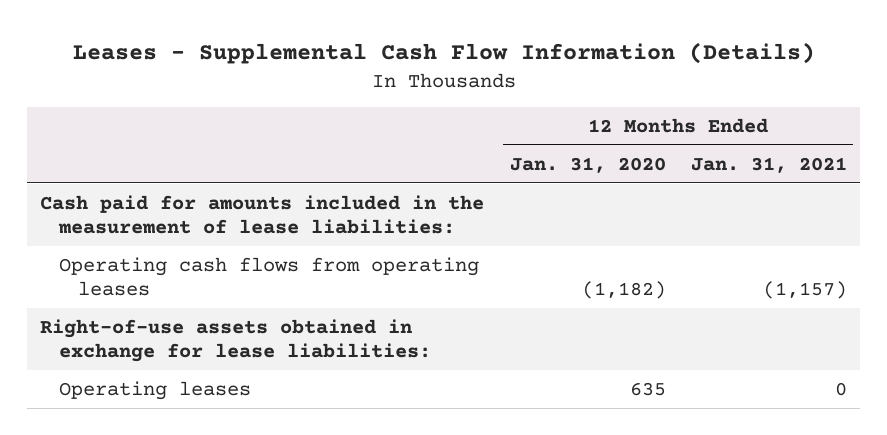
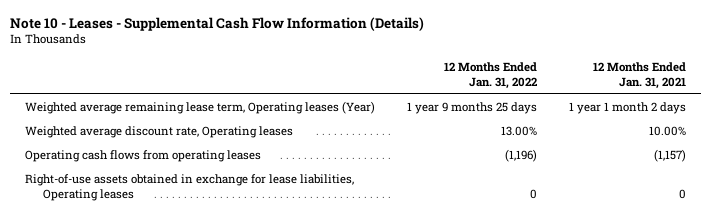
- Leases - Supplemental Cash Flow Information (Details)
+ Note 10 - Leases - Supplemental Cash Flow Information (Details)
- | 12 Months Ended Jan. 31, 2020 | 12 Months Ended Jan. 31, 2021
+ | 12 Months Ended Jan. 31, 2022 | 12 Months Ended Jan. 31, 2021
- Cash paid for amounts included in the measurement of lease liabilities:
+ Weighted average remaining lease term, Operating leases (Year) | 1 year 9 months 25 days | 1 year 1 month 2 days
+ Weighted average discount rate, Operating leases | 13.00% | 10.00%
- Right-of-use assets obtained in exchange for lease liabilities:
- Operating leases | 635 | 0
+ Right-of-use assets obtained in exchange for lease liabilities, Operating leases | 0 | 0

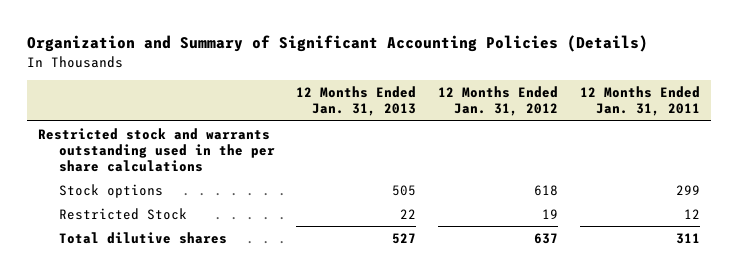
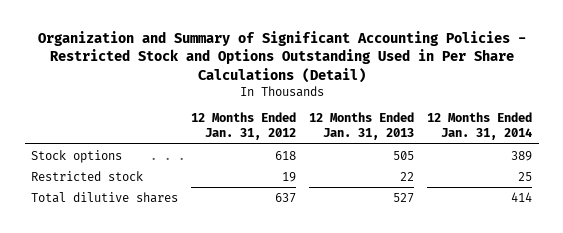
- Organization and Summary of Significant Accounting Policies (Details)
+ Organization and Summary of Significant Accounting Policies - Restricted Stock and Options Outstanding Used in Per Share Calculations (Detail)
- | 12 Months Ended Jan. 31, 2013 | 12 Months Ended Jan. 31, 2012 | 12 Months Ended Jan. 31, 2011
+ | 12 Months Ended Jan. 31, 2012 | 12 Months Ended Jan. 31, 2013 | 12 Months Ended Jan. 31, 2014
- Restricted stock and warrants outstanding used in the per share calculations
- Restricted Stock | 22 | 19 | 12
+ Restricted stock | 19 | 22 | 25

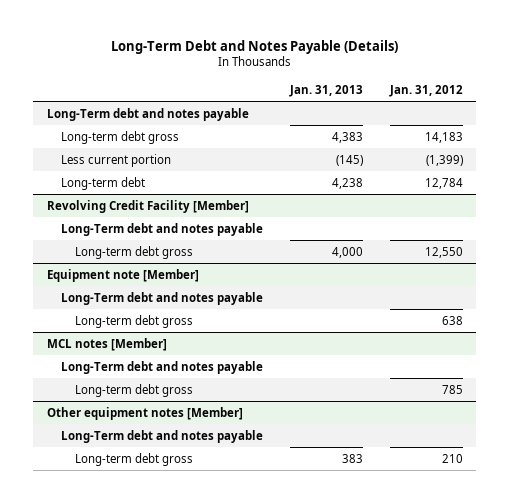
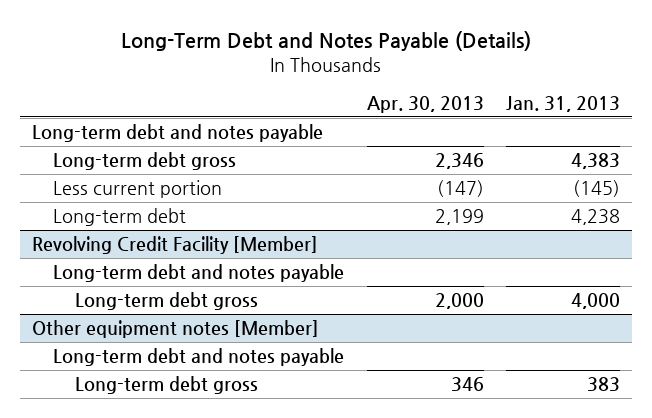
- | Jan. 31, 2013 | Jan. 31, 2012
+ | Apr. 30, 2013 | Jan. 31, 2013
- Long-Term debt and notes payable
+ Long-term debt and notes payable
@ Revolving Credit Facility [Member]
- Long-Term debt and notes payable
+ Long-term debt and notes payable
- Equipment note [Member]
- Long-Term debt and notes payable
- Long-term debt gross | | 638
- MCL notes [Member]
- Long-Term debt and notes payable
- Long-term debt gross | | 785
@ Other equipment notes [Member]
- Long-Term debt and notes payable
+ Long-term debt and notes payable

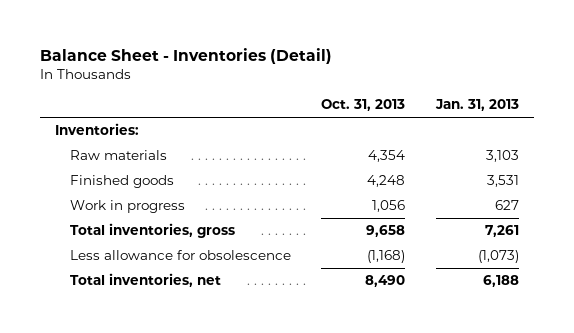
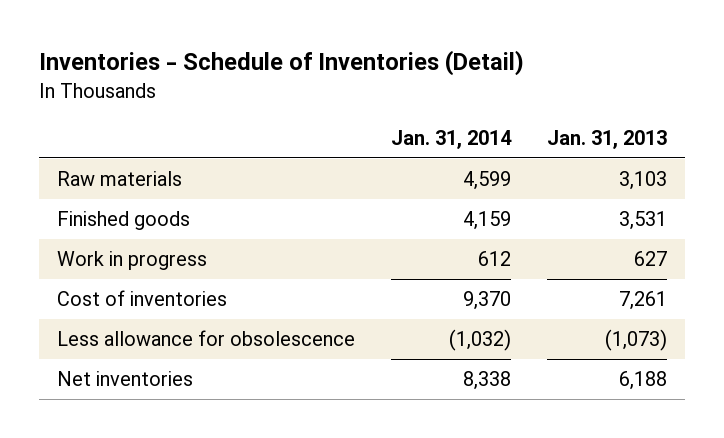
- Balance Sheet - Inventories (Detail)
+ Inventories - Schedule of Inventories (Detail)
- | Oct. 31, 2013 | Jan. 31, 2013
+ | Jan. 31, 2014 | Jan. 31, 2013
- Inventories:
- Total inventories, gross | 9,658 | 7,261
+ Cost of inventories | 9,370 | 7,261
- Total inventories, net | 8,490 | 6,188
+ Net inventories | 8,338 | 6,188

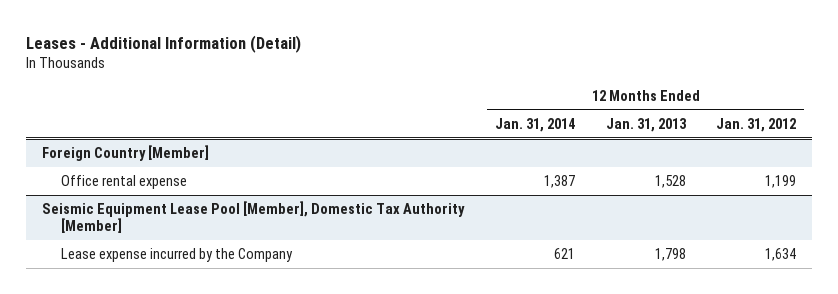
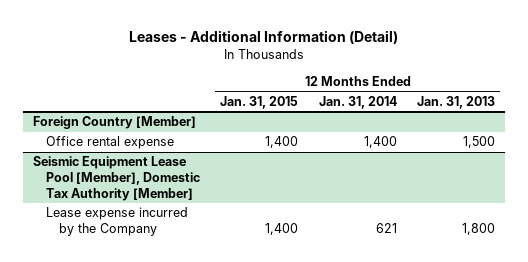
- | 12 Months Ended Jan. 31, 2014 | 12 Months Ended Jan. 31, 2013 | 12 Months Ended Jan. 31, 2012
+ | 12 Months Ended Jan. 31, 2015 | 12 Months Ended Jan. 31, 2014 | 12 Months Ended Jan. 31, 2013
@ Foreign Country [Member]
- Office rental expense | 1,387 | 1,528 | 1,199
+ Office rental expense | 1,400 | 1,400 | 1,500
@ Seismic Equipment Lease Pool [Member], Domestic Tax Authority [Member]
- Lease expense incurred by the Company | 621 | 1,798 | 1,634
+ Lease expense incurred by the Company | 1,400 | 621 | 1,800

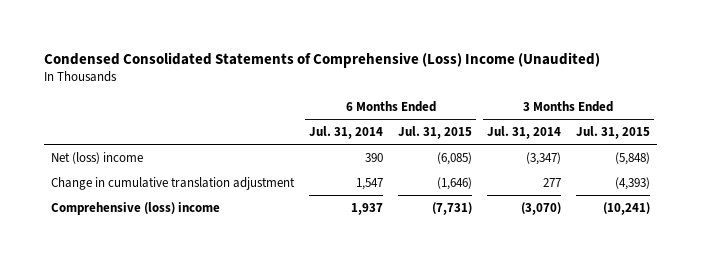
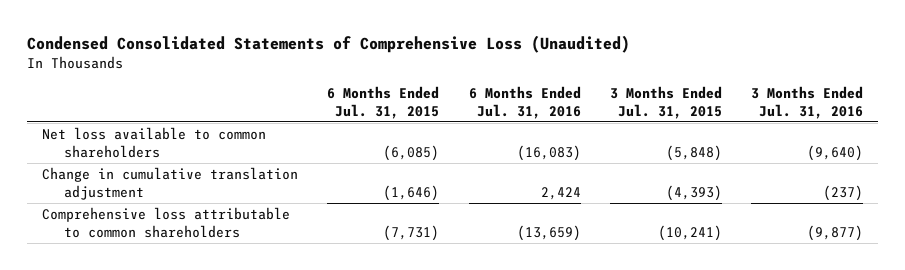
- Condensed Consolidated Statements of Comprehensive (Loss) Income (Unaudited)
+ Condensed Consolidated Statements of Comprehensive Loss (Unaudited)
- | 6 Months Ended Jul. 31, 2014 | 6 Months Ended Jul. 31, 2015 | 3 Months Ended Jul. 31, 2014 | 3 Months Ended Jul. 31, 2015
+ | 6 Months Ended Jul. 31, 2015 | 6 Months Ended Jul. 31, 2016 | 3 Months Ended Jul. 31, 2015 | 3 Months Ended Jul. 31, 2016
- Net (loss) income | 390 | (6,085) | (3,347) | (5,848)
+ Net loss available to common shareholders | (6,085) | (16,083) | (5,848) | (9,640)
- Comprehensive (loss) income | 1,937 | (7,731) | (3,070) | (10,241)
+ Comprehensive loss attributable to common shareholders | (7,731) | (13,659) | (10,241) | (9,877)

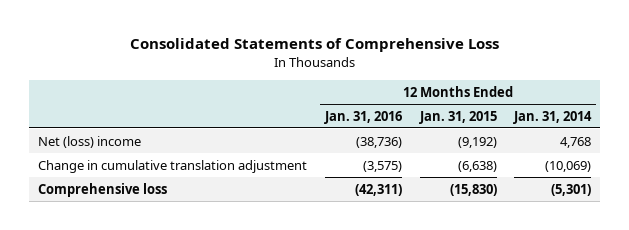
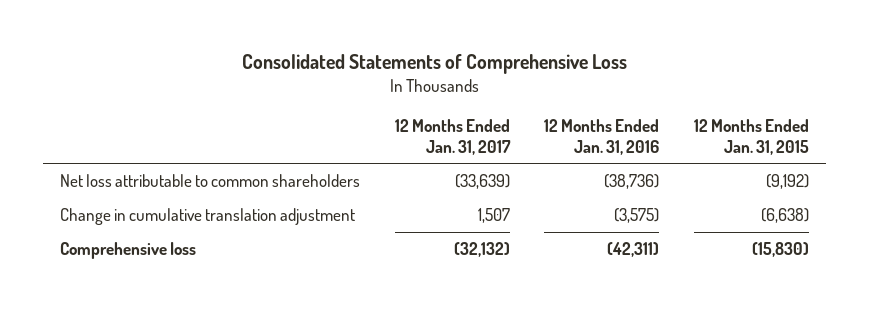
- | 12 Months Ended Jan. 31, 2016 | 12 Months Ended Jan. 31, 2015 | 12 Months Ended Jan. 31, 2014
+ | 12 Months Ended Jan. 31, 2017 | 12 Months Ended Jan. 31, 2016 | 12 Months Ended Jan. 31, 2015
- Net (loss) income | (38,736) | (9,192) | 4,768
+ Net loss attributable to common shareholders | (33,639) | (38,736) | (9,192)

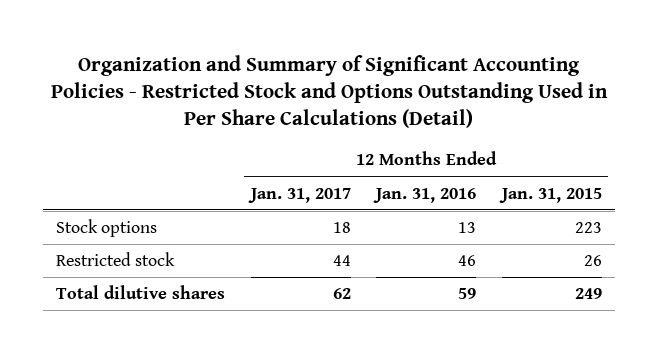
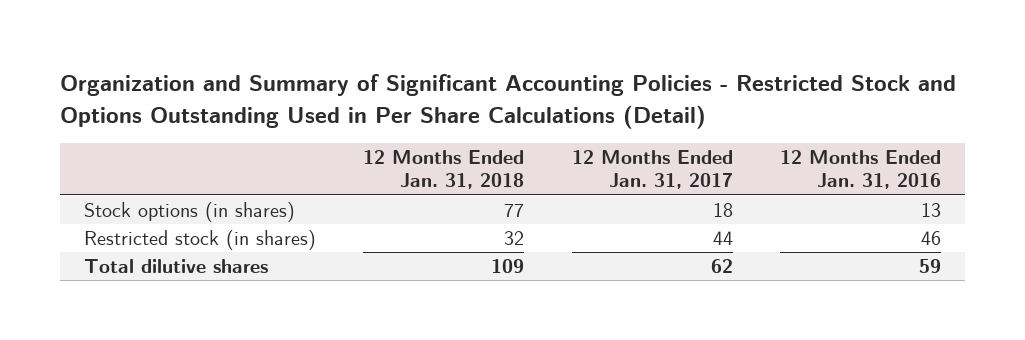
- | 12 Months Ended Jan. 31, 2017 | 12 Months Ended Jan. 31, 2016 | 12 Months Ended Jan. 31, 2015
+ | 12 Months Ended Jan. 31, 2018 | 12 Months Ended Jan. 31, 2017 | 12 Months Ended Jan. 31, 2016
- Stock options | 18 | 13 | 223
- Restricted stock | 44 | 46 | 26
+ Stock options (in shares) | 77 | 18 | 13
+ Restricted stock (in shares) | 32 | 44 | 46

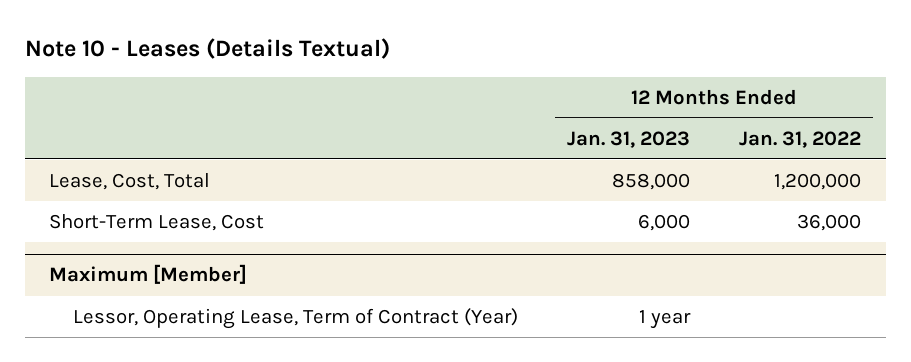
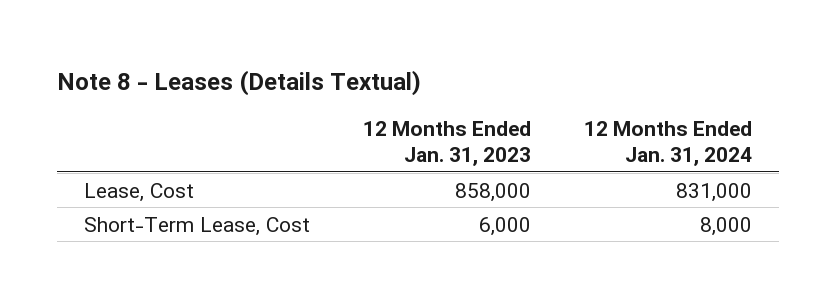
- Note 10 - Leases (Details Textual)
+ Note 8 - Leases (Details Textual)
- | 12 Months Ended Jan. 31, 2023 | 12 Months Ended Jan. 31, 2022
+ | 12 Months Ended Jan. 31, 2023 | 12 Months Ended Jan. 31, 2024
- Lease, Cost, Total | 858,000 | 1,200,000
+ Lease, Cost | 858,000 | 831,000
- Maximum [Member]
- Lessor, Operating Lease, Term of Contract (Year) | 1 year |

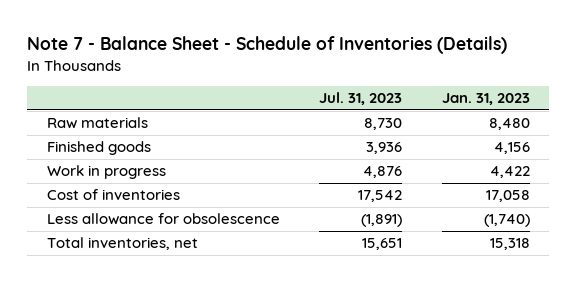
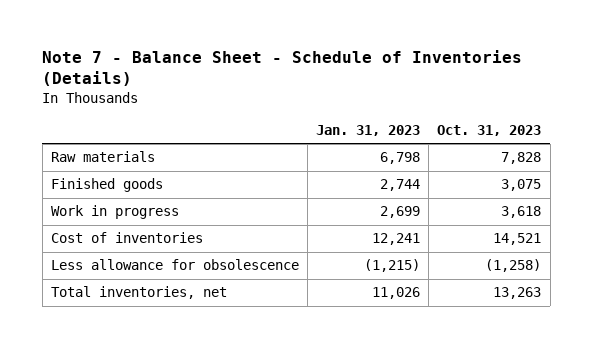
- | Jul. 31, 2023 | Jan. 31, 2023
+ | Jan. 31, 2023 | Oct. 31, 2023
- Raw materials | 8,730 | 8,480
- Finished goods | 3,936 | 4,156
- Work in progress | 4,876 | 4,422
- Cost of inventories | 17,542 | 17,058
- Less allowance for obsolescence | (1,891) | (1,740)
- Total inventories, net | 15,651 | 15,318
+ Raw materials | 6,798 | 7,828
+ Finished goods | 2,744 | 3,075
+ Work in progress | 2,699 | 3,618
+ Cost of inventories | 12,241 | 14,521
+ Less allowance for obsolescence | (1,215) | (1,258)
+ Total inventories, net | 11,026 | 13,263

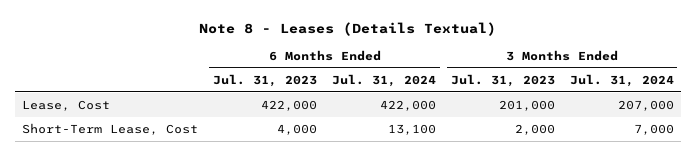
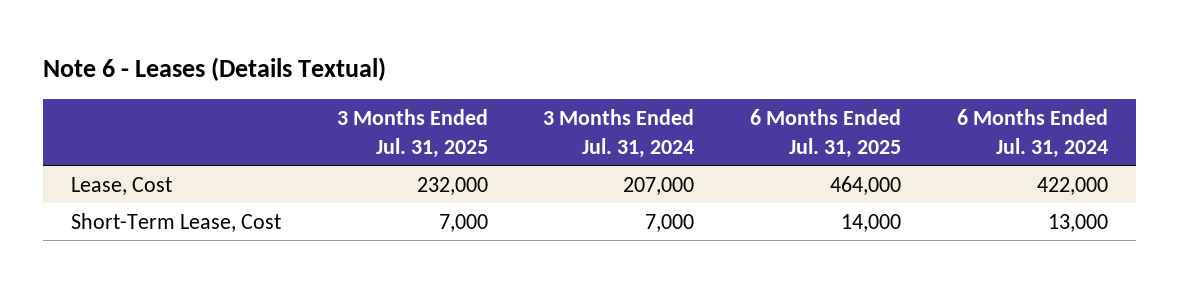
- Note 8 - Leases (Details Textual)
+ Note 6 - Leases (Details Textual)
- | 6 Months Ended Jul. 31, 2023 | 6 Months Ended Jul. 31, 2024 | 3 Months Ended Jul. 31, 2023 | 3 Months Ended Jul. 31, 2024
+ | 3 Months Ended Jul. 31, 2025 | 3 Months Ended Jul. 31, 2024 | 6 Months Ended Jul. 31, 2025 | 6 Months Ended Jul. 31, 2024
- Short-Term Lease, Cost | 4,000 | 13,100 | 2,000 | 7,000
+ Short-Term Lease, Cost | 7,000 | 7,000 | 14,000 | 13,000

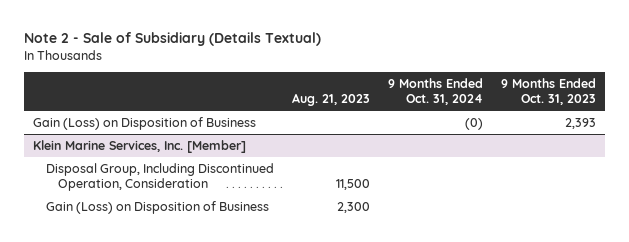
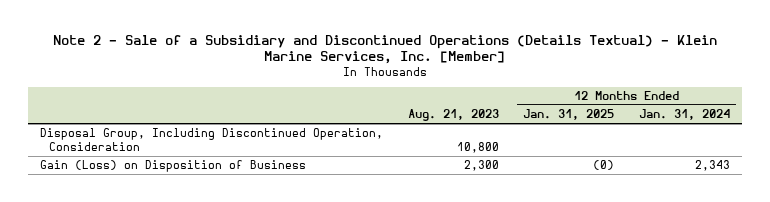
- Note 2 - Sale of Subsidiary (Details Textual)
+ Note 2 - Sale of a Subsidiary and Discontinued Operations (Details Textual) - Klein Marine Services, Inc. [Member]
- | Aug. 21, 2023 | 9 Months Ended Oct. 31, 2024 | 9 Months Ended Oct. 31, 2023
+ | Aug. 21, 2023 | 12 Months Ended Jan. 31, 2025 | 12 Months Ended Jan. 31, 2024
- Gain (Loss) on Disposition of Business | | (0) | 2,393
- Klein Marine Services, Inc. [Member]
- Disposal Group, Including Discontinued Operation, Consideration | 11,500 | |
+ Disposal Group, Including Discontinued Operation, Consideration | 10,800 | |

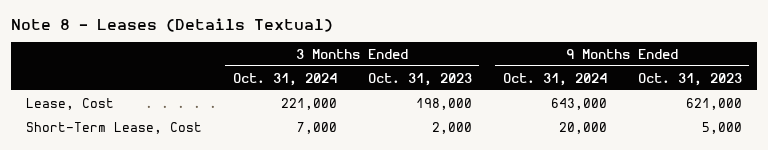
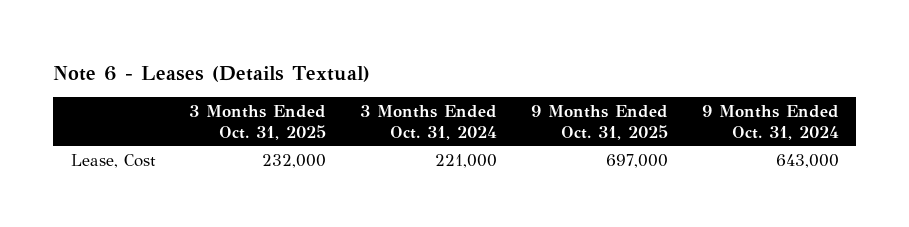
- Note 8 - Leases (Details Textual)
+ Note 6 - Leases (Details Textual)
- | 3 Months Ended Oct. 31, 2024 | 3 Months Ended Oct. 31, 2023 | 9 Months Ended Oct. 31, 2024 | 9 Months Ended Oct. 31, 2023
+ | 3 Months Ended Oct. 31, 2025 | 3 Months Ended Oct. 31, 2024 | 9 Months Ended Oct. 31, 2025 | 9 Months Ended Oct. 31, 2024
- Short-Term Lease, Cost | 7,000 | 2,000 | 20,000 | 5,000

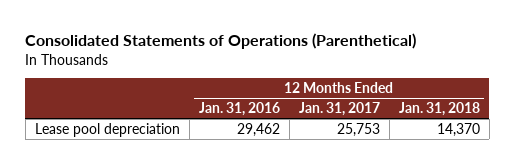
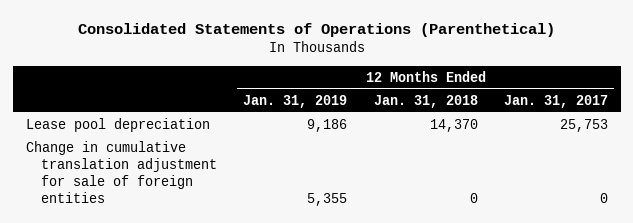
- | 12 Months Ended Jan. 31, 2016 | 12 Months Ended Jan. 31, 2017 | 12 Months Ended Jan. 31, 2018
+ | 12 Months Ended Jan. 31, 2019 | 12 Months Ended Jan. 31, 2018 | 12 Months Ended Jan. 31, 2017
+ Change in cumulative translation adjustment for sale of foreign entities | 5,355 | 0 | 0

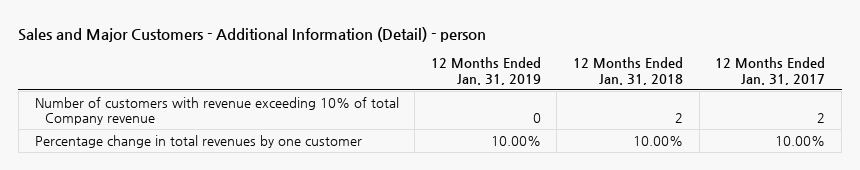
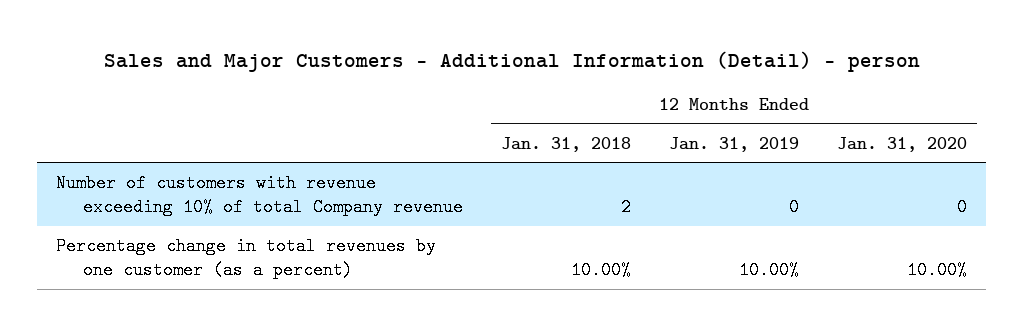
- | 12 Months Ended Jan. 31, 2019 | 12 Months Ended Jan. 31, 2018 | 12 Months Ended Jan. 31, 2017
+ | 12 Months Ended Jan. 31, 2018 | 12 Months Ended Jan. 31, 2019 | 12 Months Ended Jan. 31, 2020
- Percentage change in total revenues by one customer | 10.00% | 10.00% | 10.00%
+ Percentage change in total revenues by one customer (as a percent) | 10.00% | 10.00% | 10.00%

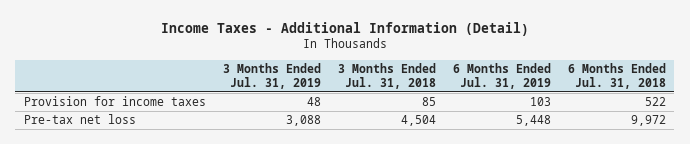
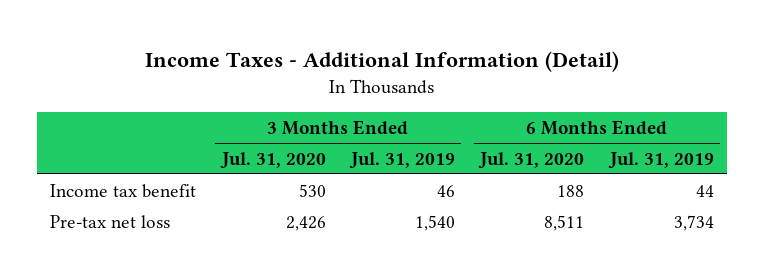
- | 3 Months Ended Jul. 31, 2019 | 3 Months Ended Jul. 31, 2018 | 6 Months Ended Jul. 31, 2019 | 6 Months Ended Jul. 31, 2018
+ | 3 Months Ended Jul. 31, 2020 | 3 Months Ended Jul. 31, 2019 | 6 Months Ended Jul. 31, 2020 | 6 Months Ended Jul. 31, 2019
- Provision for income taxes | 48 | 85 | 103 | 522
- Pre-tax net loss | 3,088 | 4,504 | 5,448 | 9,972
+ Income tax benefit | 530 | 46 | 188 | 44
+ Pre-tax net loss | 2,426 | 1,540 | 8,511 | 3,734

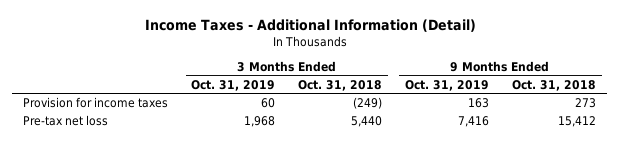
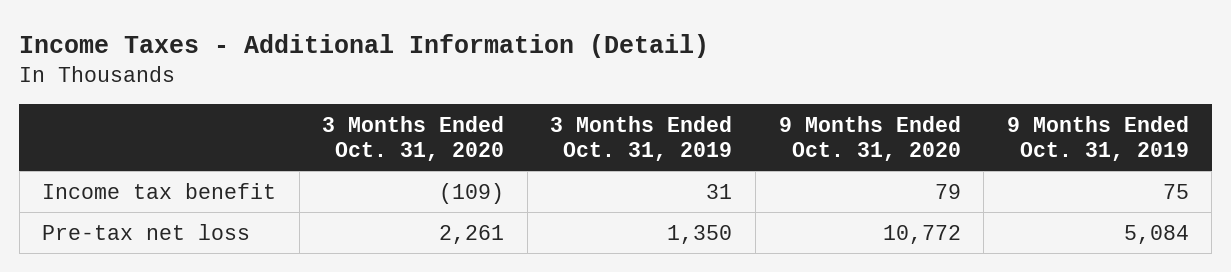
- | 3 Months Ended Oct. 31, 2019 | 3 Months Ended Oct. 31, 2018 | 9 Months Ended Oct. 31, 2019 | 9 Months Ended Oct. 31, 2018
+ | 3 Months Ended Oct. 31, 2020 | 3 Months Ended Oct. 31, 2019 | 9 Months Ended Oct. 31, 2020 | 9 Months Ended Oct. 31, 2019
- Provision for income taxes | 60 | (249) | 163 | 273
- Pre-tax net loss | 1,968 | 5,440 | 7,416 | 15,412
+ Income tax benefit | (109) | 31 | 79 | 75
+ Pre-tax net loss | 2,261 | 1,350 | 10,772 | 5,084

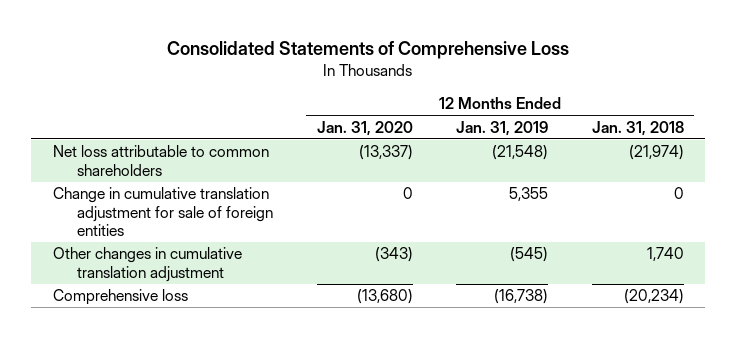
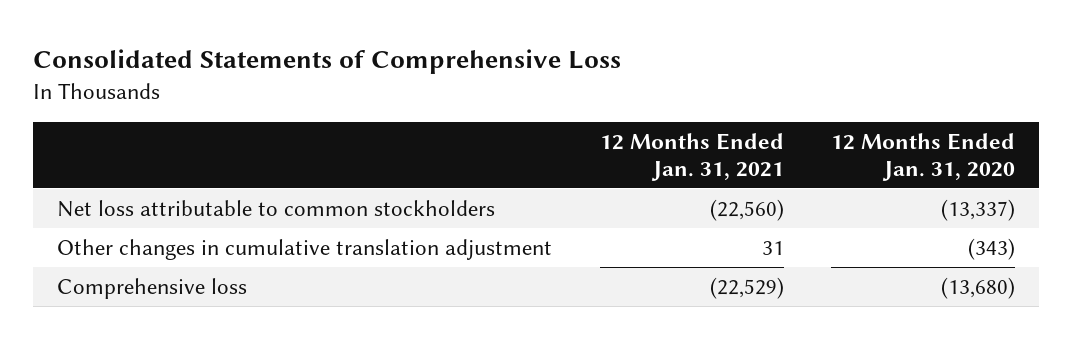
- | 12 Months Ended Jan. 31, 2020 | 12 Months Ended Jan. 31, 2019 | 12 Months Ended Jan. 31, 2018
+ | 12 Months Ended Jan. 31, 2021 | 12 Months Ended Jan. 31, 2020
- Net loss attributable to common shareholders | (13,337) | (21,548) | (21,974)
- Change in cumulative translation adjustment for sale of foreign entities | 0 | 5,355 | 0
+ Net loss attributable to common stockholders | (22,560) | (13,337)

